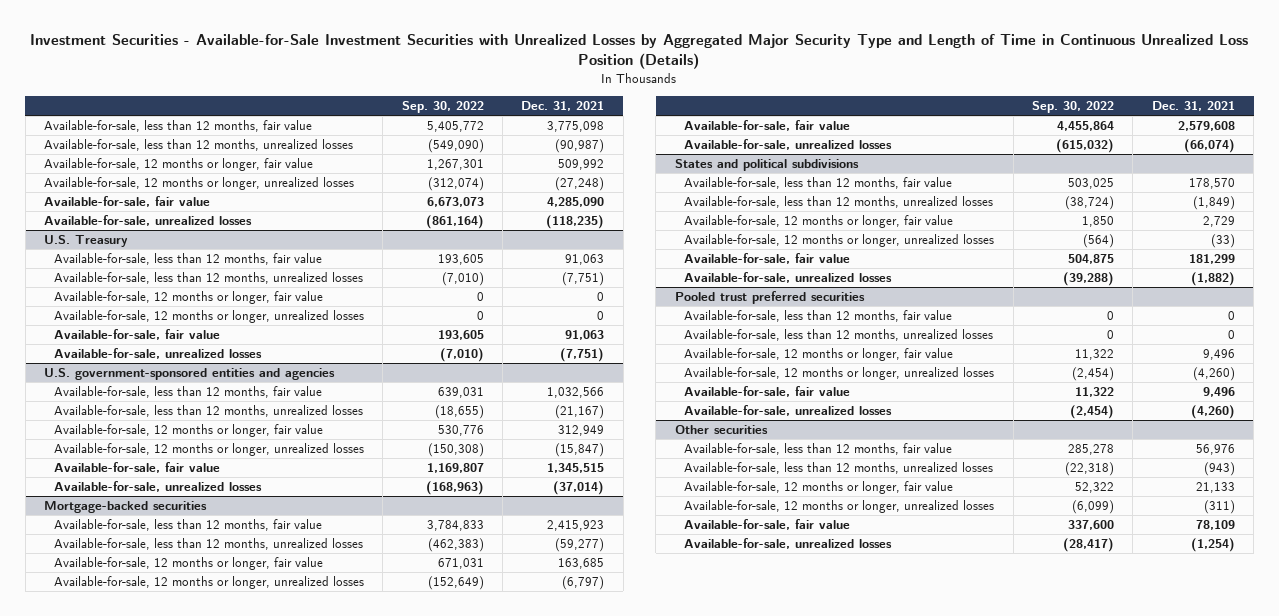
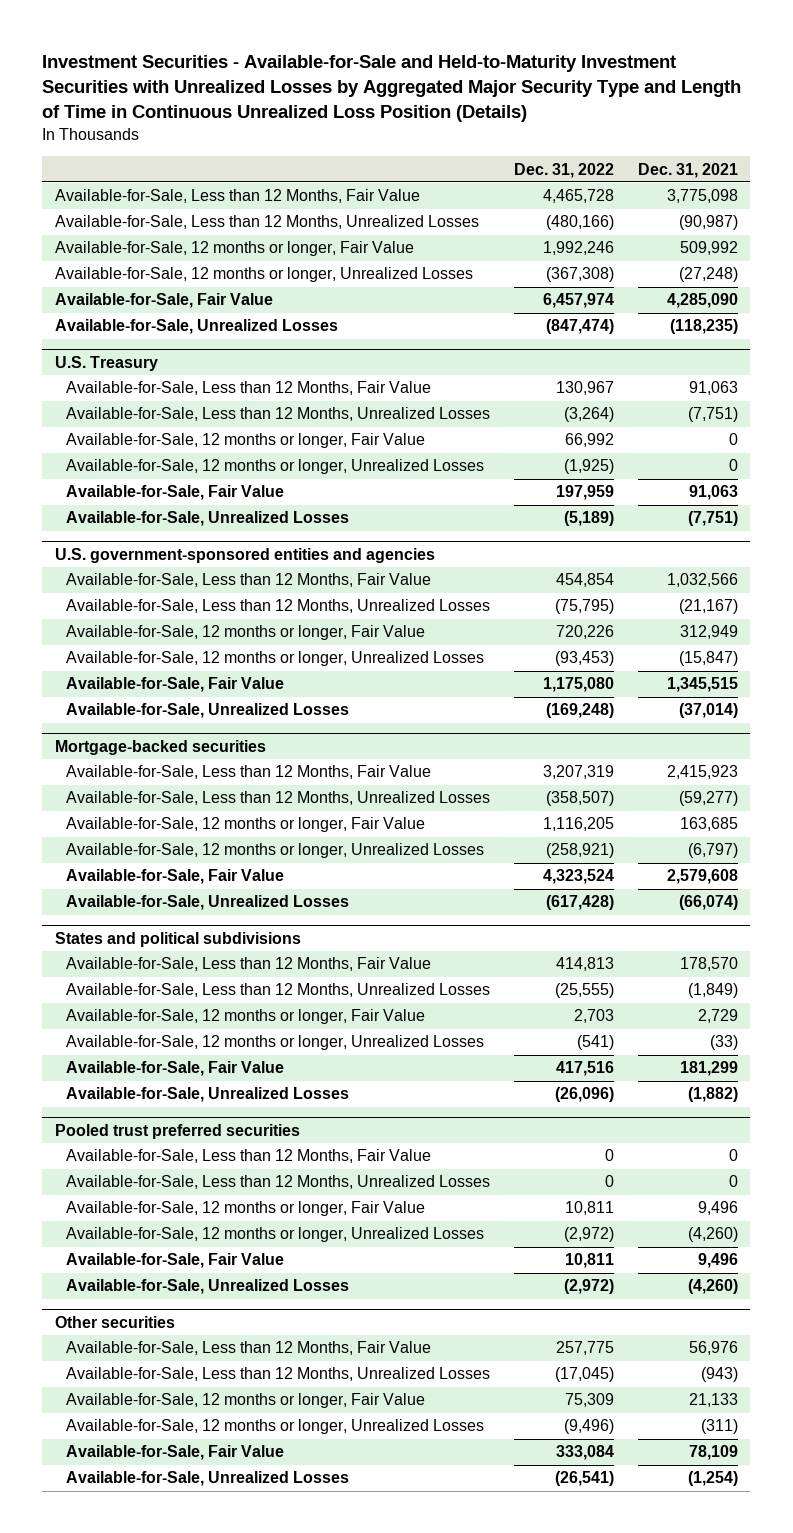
- Investment Securities - Available-for-Sale Investment Securities with Unrealized Losses by Aggregated Major Security Type and Length of Time in Continuous Unrealized Loss Position (Details)
+ Investment Securities - Available-for-Sale and Held-to-Maturity Investment Securities with Unrealized Losses by Aggregated Major Security Type and Length of Time in Continuous Unrealized Loss Position (Details)
- | Sep. 30, 2022 | Dec. 31, 2021
+ | Dec. 31, 2022 | Dec. 31, 2021
- Available-for-sale, less than 12 months, fair value | 5,405,772 | 3,775,098
- Available-for-sale, less than 12 months, unrealized losses | (549,090) | (90,987)
- Available-for-sale, 12 months or longer, fair value | 1,267,301 | 509,992
- Available-for-sale, 12 months or longer, unrealized losses | (312,074) | (27,248)
- Available-for-sale, fair value | 6,673,073 | 4,285,090
- Available-for-sale, unrealized losses | (861,164) | (118,235)
+ Available-for-Sale, Less than 12 Months, Fair Value | 4,465,728 | 3,775,098
+ Available-for-Sale, Less than 12 Months, Unrealized Losses | (480,166) | (90,987)
+ Available-for-Sale, 12 months or longer, Fair Value | 1,992,246 | 509,992
+ Available-for-Sale, 12 months or longer, Unrealized Losses | (367,308) | (27,248)
+ Available-for-Sale, Fair Value | 6,457,974 | 4,285,090
+ Available-for-Sale, Unrealized Losses | (847,474) | (118,235)
@ U.S. Treasury
- Available-for-sale, less than 12 months, fair value | 193,605 | 91,063
- Available-for-sale, less than 12 months, unrealized losses | (7,010) | (7,751)
- Available-for-sale, 12 months or longer, fair value | 0 | 0
- Available-for-sale, 12 months or longer, unrealized losses | 0 | 0
- Available-for-sale, fair value | 193,605 | 91,063
- Available-for-sale, unrealized losses | (7,010) | (7,751)
+ Available-for-Sale, Less than 12 Months, Fair Value | 130,967 | 91,063
+ Available-for-Sale, Less than 12 Months, Unrealized Losses | (3,264) | (7,751)
+ Available-for-Sale, 12 months or longer, Fair Value | 66,992 | 0
+ Available-for-Sale, 12 months or longer, Unrealized Losses | (1,925) | 0
+ Available-for-Sale, Fair Value | 197,959 | 91,063
+ Available-for-Sale, Unrealized Losses | (5,189) | (7,751)
@ U.S. government-sponsored entities and agencies
- Available-for-sale, less than 12 months, fair value | 639,031 | 1,032,566
- Available-for-sale, less than 12 months, unrealized losses | (18,655) | (21,167)
- Available-for-sale, 12 months or longer, fair value | 530,776 | 312,949
- Available-for-sale, 12 months or longer, unrealized losses | (150,308) | (15,847)
- Available-for-sale, fair value | 1,169,807 | 1,345,515
- Available-for-sale, unrealized losses | (168,963) | (37,014)
+ Available-for-Sale, Less than 12 Months, Fair Value | 454,854 | 1,032,566
+ Available-for-Sale, Less than 12 Months, Unrealized Losses | (75,795) | (21,167)
+ Available-for-Sale, 12 months or longer, Fair Value | 720,226 | 312,949
+ Available-for-Sale, 12 months or longer, Unrealized Losses | (93,453) | (15,847)
+ Available-for-Sale, Fair Value | 1,175,080 | 1,345,515
+ Available-for-Sale, Unrealized Losses | (169,248) | (37,014)
@ Mortgage-backed securities
- Available-for-sale, less than 12 months, fair value | 3,784,833 | 2,415,923
- Available-for-sale, less than 12 months, unrealized losses | (462,383) | (59,277)
- Available-for-sale, 12 months or longer, fair value | 671,031 | 163,685
- Available-for-sale, 12 months or longer, unrealized losses | (152,649) | (6,797)
- Available-for-sale, fair value | 4,455,864 | 2,579,608
- Available-for-sale, unrealized losses | (615,032) | (66,074)
+ Available-for-Sale, Less than 12 Months, Fair Value | 3,207,319 | 2,415,923
+ Available-for-Sale, Less than 12 Months, Unrealized Losses | (358,507) | (59,277)
+ Available-for-Sale, 12 months or longer, Fair Value | 1,116,205 | 163,685
+ Available-for-Sale, 12 months or longer, Unrealized Losses | (258,921) | (6,797)
+ Available-for-Sale, Fair Value | 4,323,524 | 2,579,608
+ Available-for-Sale, Unrealized Losses | (617,428) | (66,074)
@ States and political subdivisions
- Available-for-sale, less than 12 months, fair value | 503,025 | 178,570
- Available-for-sale, less than 12 months, unrealized losses | (38,724) | (1,849)
- Available-for-sale, 12 months or longer, fair value | 1,850 | 2,729
- Available-for-sale, 12 months or longer, unrealized losses | (564) | (33)
- Available-for-sale, fair value | 504,875 | 181,299
- Available-for-sale, unrealized losses | (39,288) | (1,882)
+ Available-for-Sale, Less than 12 Months, Fair Value | 414,813 | 178,570
+ Available-for-Sale, Less than 12 Months, Unrealized Losses | (25,555) | (1,849)
+ Available-for-Sale, 12 months or longer, Fair Value | 2,703 | 2,729
+ Available-for-Sale, 12 months or longer, Unrealized Losses | (541) | (33)
+ Available-for-Sale, Fair Value | 417,516 | 181,299
+ Available-for-Sale, Unrealized Losses | (26,096) | (1,882)
@ Pooled trust preferred securities
- Available-for-sale, less than 12 months, fair value | 0 | 0
- Available-for-sale, less than 12 months, unrealized losses | 0 | 0
- Available-for-sale, 12 months or longer, fair value | 11,322 | 9,496
- Available-for-sale, 12 months or longer, unrealized losses | (2,454) | (4,260)
- Available-for-sale, fair value | 11,322 | 9,496
- Available-for-sale, unrealized losses | (2,454) | (4,260)
+ Available-for-Sale, Less than 12 Months, Fair Value | 0 | 0
+ Available-for-Sale, Less than 12 Months, Unrealized Losses | 0 | 0
+ Available-for-Sale, 12 months or longer, Fair Value | 10,811 | 9,496
+ Available-for-Sale, 12 months or longer, Unrealized Losses | (2,972) | (4,260)
+ Available-for-Sale, Fair Value | 10,811 | 9,496
+ Available-for-Sale, Unrealized Losses | (2,972) | (4,260)
@ Other securities
- Available-for-sale, less than 12 months, fair value | 285,278 | 56,976
- Available-for-sale, less than 12 months, unrealized losses | (22,318) | (943)
- Available-for-sale, 12 months or longer, fair value | 52,322 | 21,133
- Available-for-sale, 12 months or longer, unrealized losses | (6,099) | (311)
- Available-for-sale, fair value | 337,600 | 78,109
- Available-for-sale, unrealized losses | (28,417) | (1,254)
+ Available-for-Sale, Less than 12 Months, Fair Value | 257,775 | 56,976
+ Available-for-Sale, Less than 12 Months, Unrealized Losses | (17,045) | (943)
+ Available-for-Sale, 12 months or longer, Fair Value | 75,309 | 21,133
+ Available-for-Sale, 12 months or longer, Unrealized Losses | (9,496) | (311)
+ Available-for-Sale, Fair Value | 333,084 | 78,109
+ Available-for-Sale, Unrealized Losses | (26,541) | (1,254)

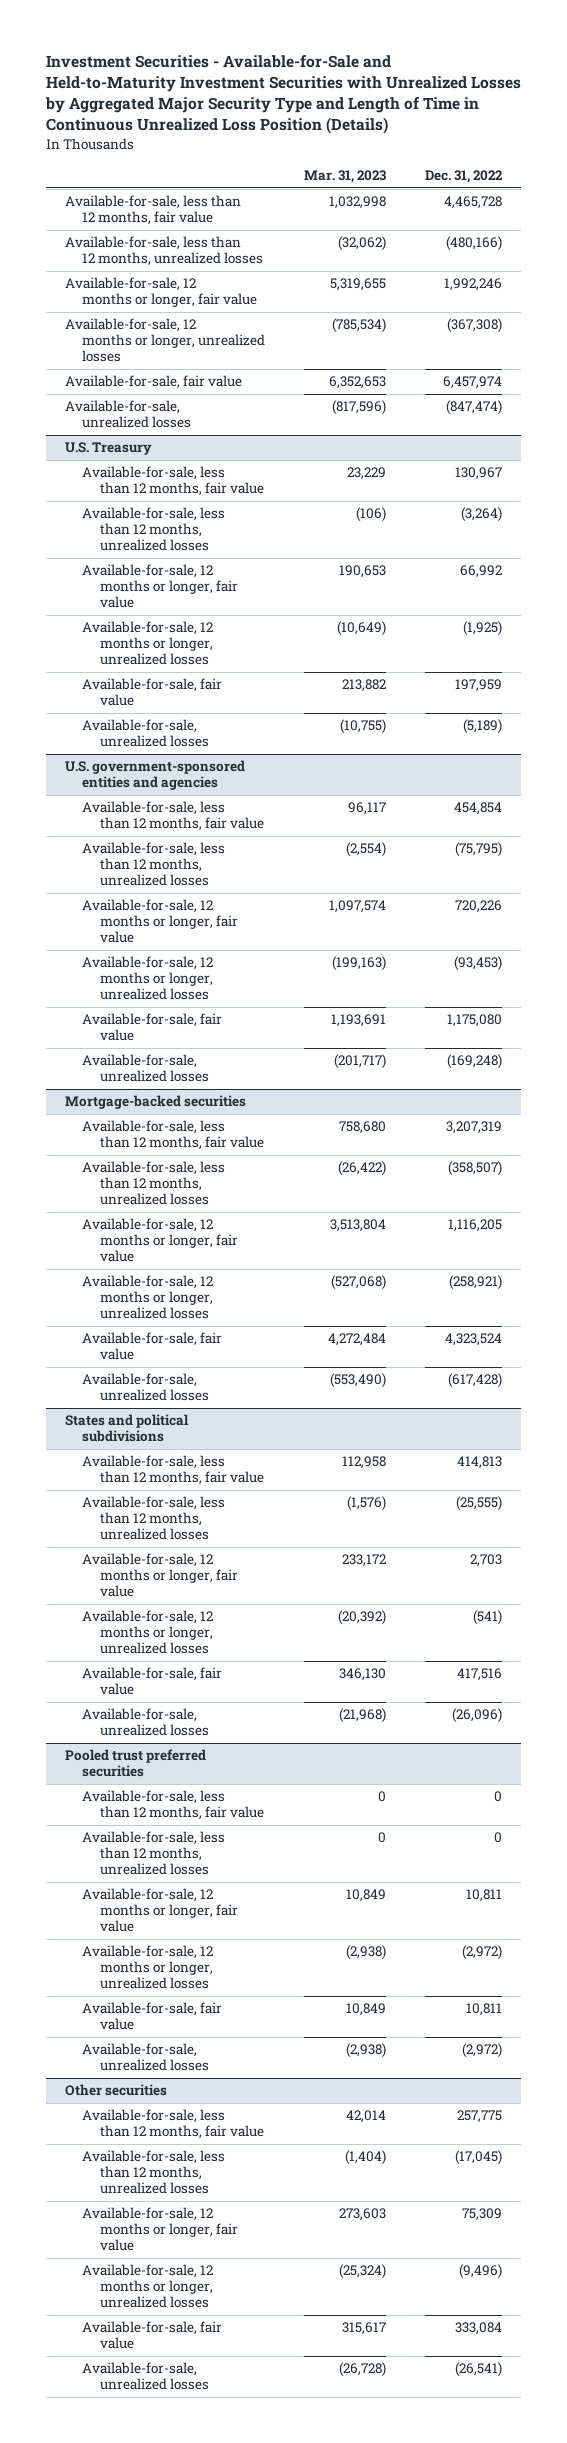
- | Dec. 31, 2022 | Dec. 31, 2021
+ | Mar. 31, 2023 | Dec. 31, 2022
- Available-for-Sale, Less than 12 Months, Fair Value | 4,465,728 | 3,775,098
- Available-for-Sale, Less than 12 Months, Unrealized Losses | (480,166) | (90,987)
- Available-for-Sale, 12 months or longer, Fair Value | 1,992,246 | 509,992
- Available-for-Sale, 12 months or longer, Unrealized Losses | (367,308) | (27,248)
- Available-for-Sale, Fair Value | 6,457,974 | 4,285,090
- Available-for-Sale, Unrealized Losses | (847,474) | (118,235)
+ Available-for-sale, less than 12 months, fair value | 1,032,998 | 4,465,728
+ Available-for-sale, less than 12 months, unrealized losses | (32,062) | (480,166)
+ Available-for-sale, 12 months or longer, fair value | 5,319,655 | 1,992,246
+ Available-for-sale, 12 months or longer, unrealized losses | (785,534) | (367,308)
+ Available-for-sale, fair value | 6,352,653 | 6,457,974
+ Available-for-sale, unrealized losses | (817,596) | (847,474)
@ U.S. Treasury
- Available-for-Sale, Less than 12 Months, Fair Value | 130,967 | 91,063
- Available-for-Sale, Less than 12 Months, Unrealized Losses | (3,264) | (7,751)
- Available-for-Sale, 12 months or longer, Fair Value | 66,992 | 0
- Available-for-Sale, 12 months or longer, Unrealized Losses | (1,925) | 0
- Available-for-Sale, Fair Value | 197,959 | 91,063
- Available-for-Sale, Unrealized Losses | (5,189) | (7,751)
+ Available-for-sale, less than 12 months, fair value | 23,229 | 130,967
+ Available-for-sale, less than 12 months, unrealized losses | (106) | (3,264)
+ Available-for-sale, 12 months or longer, fair value | 190,653 | 66,992
+ Available-for-sale, 12 months or longer, unrealized losses | (10,649) | (1,925)
+ Available-for-sale, fair value | 213,882 | 197,959
+ Available-for-sale, unrealized losses | (10,755) | (5,189)
@ U.S. government-sponsored entities and agencies
- Available-for-Sale, Less than 12 Months, Fair Value | 454,854 | 1,032,566
- Available-for-Sale, Less than 12 Months, Unrealized Losses | (75,795) | (21,167)
- Available-for-Sale, 12 months or longer, Fair Value | 720,226 | 312,949
- Available-for-Sale, 12 months or longer, Unrealized Losses | (93,453) | (15,847)
- Available-for-Sale, Fair Value | 1,175,080 | 1,345,515
- Available-for-Sale, Unrealized Losses | (169,248) | (37,014)
+ Available-for-sale, less than 12 months, fair value | 96,117 | 454,854
+ Available-for-sale, less than 12 months, unrealized losses | (2,554) | (75,795)
+ Available-for-sale, 12 months or longer, fair value | 1,097,574 | 720,226
+ Available-for-sale, 12 months or longer, unrealized losses | (199,163) | (93,453)
+ Available-for-sale, fair value | 1,193,691 | 1,175,080
+ Available-for-sale, unrealized losses | (201,717) | (169,248)
@ Mortgage-backed securities
- Available-for-Sale, Less than 12 Months, Fair Value | 3,207,319 | 2,415,923
- Available-for-Sale, Less than 12 Months, Unrealized Losses | (358,507) | (59,277)
- Available-for-Sale, 12 months or longer, Fair Value | 1,116,205 | 163,685
- Available-for-Sale, 12 months or longer, Unrealized Losses | (258,921) | (6,797)
- Available-for-Sale, Fair Value | 4,323,524 | 2,579,608
- Available-for-Sale, Unrealized Losses | (617,428) | (66,074)
+ Available-for-sale, less than 12 months, fair value | 758,680 | 3,207,319
+ Available-for-sale, less than 12 months, unrealized losses | (26,422) | (358,507)
+ Available-for-sale, 12 months or longer, fair value | 3,513,804 | 1,116,205
+ Available-for-sale, 12 months or longer, unrealized losses | (527,068) | (258,921)
+ Available-for-sale, fair value | 4,272,484 | 4,323,524
+ Available-for-sale, unrealized losses | (553,490) | (617,428)
@ States and political subdivisions
- Available-for-Sale, Less than 12 Months, Fair Value | 414,813 | 178,570
- Available-for-Sale, Less than 12 Months, Unrealized Losses | (25,555) | (1,849)
- Available-for-Sale, 12 months or longer, Fair Value | 2,703 | 2,729
- Available-for-Sale, 12 months or longer, Unrealized Losses | (541) | (33)
- Available-for-Sale, Fair Value | 417,516 | 181,299
- Available-for-Sale, Unrealized Losses | (26,096) | (1,882)
+ Available-for-sale, less than 12 months, fair value | 112,958 | 414,813
+ Available-for-sale, less than 12 months, unrealized losses | (1,576) | (25,555)
+ Available-for-sale, 12 months or longer, fair value | 233,172 | 2,703
+ Available-for-sale, 12 months or longer, unrealized losses | (20,392) | (541)
+ Available-for-sale, fair value | 346,130 | 417,516
+ Available-for-sale, unrealized losses | (21,968) | (26,096)
@ Pooled trust preferred securities
- Available-for-Sale, Less than 12 Months, Fair Value | 0 | 0
- Available-for-Sale, Less than 12 Months, Unrealized Losses | 0 | 0
- Available-for-Sale, 12 months or longer, Fair Value | 10,811 | 9,496
- Available-for-Sale, 12 months or longer, Unrealized Losses | (2,972) | (4,260)
- Available-for-Sale, Fair Value | 10,811 | 9,496
- Available-for-Sale, Unrealized Losses | (2,972) | (4,260)
+ Available-for-sale, less than 12 months, fair value | 0 | 0
+ Available-for-sale, less than 12 months, unrealized losses | 0 | 0
+ Available-for-sale, 12 months or longer, fair value | 10,849 | 10,811
+ Available-for-sale, 12 months or longer, unrealized losses | (2,938) | (2,972)
+ Available-for-sale, fair value | 10,849 | 10,811
+ Available-for-sale, unrealized losses | (2,938) | (2,972)
@ Other securities
- Available-for-Sale, Less than 12 Months, Fair Value | 257,775 | 56,976
- Available-for-Sale, Less than 12 Months, Unrealized Losses | (17,045) | (943)
- Available-for-Sale, 12 months or longer, Fair Value | 75,309 | 21,133
- Available-for-Sale, 12 months or longer, Unrealized Losses | (9,496) | (311)
- Available-for-Sale, Fair Value | 333,084 | 78,109
- Available-for-Sale, Unrealized Losses | (26,541) | (1,254)
+ Available-for-sale, less than 12 months, fair value | 42,014 | 257,775
+ Available-for-sale, less than 12 months, unrealized losses | (1,404) | (17,045)
+ Available-for-sale, 12 months or longer, fair value | 273,603 | 75,309
+ Available-for-sale, 12 months or longer, unrealized losses | (25,324) | (9,496)
+ Available-for-sale, fair value | 315,617 | 333,084
+ Available-for-sale, unrealized losses | (26,728) | (26,541)

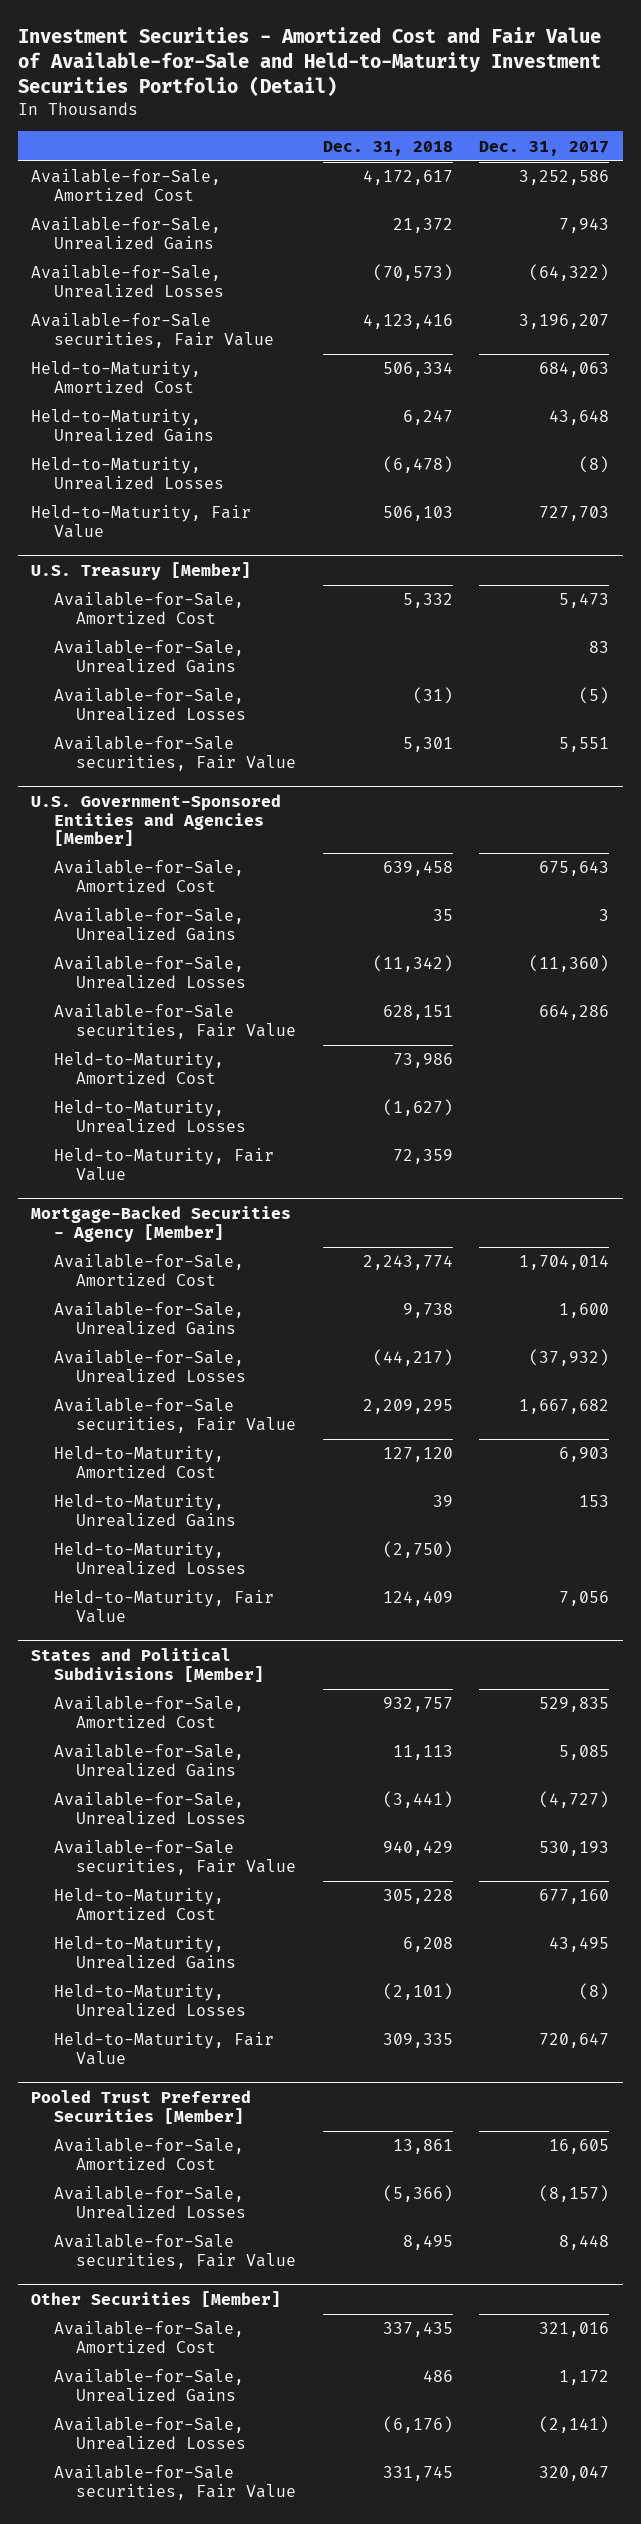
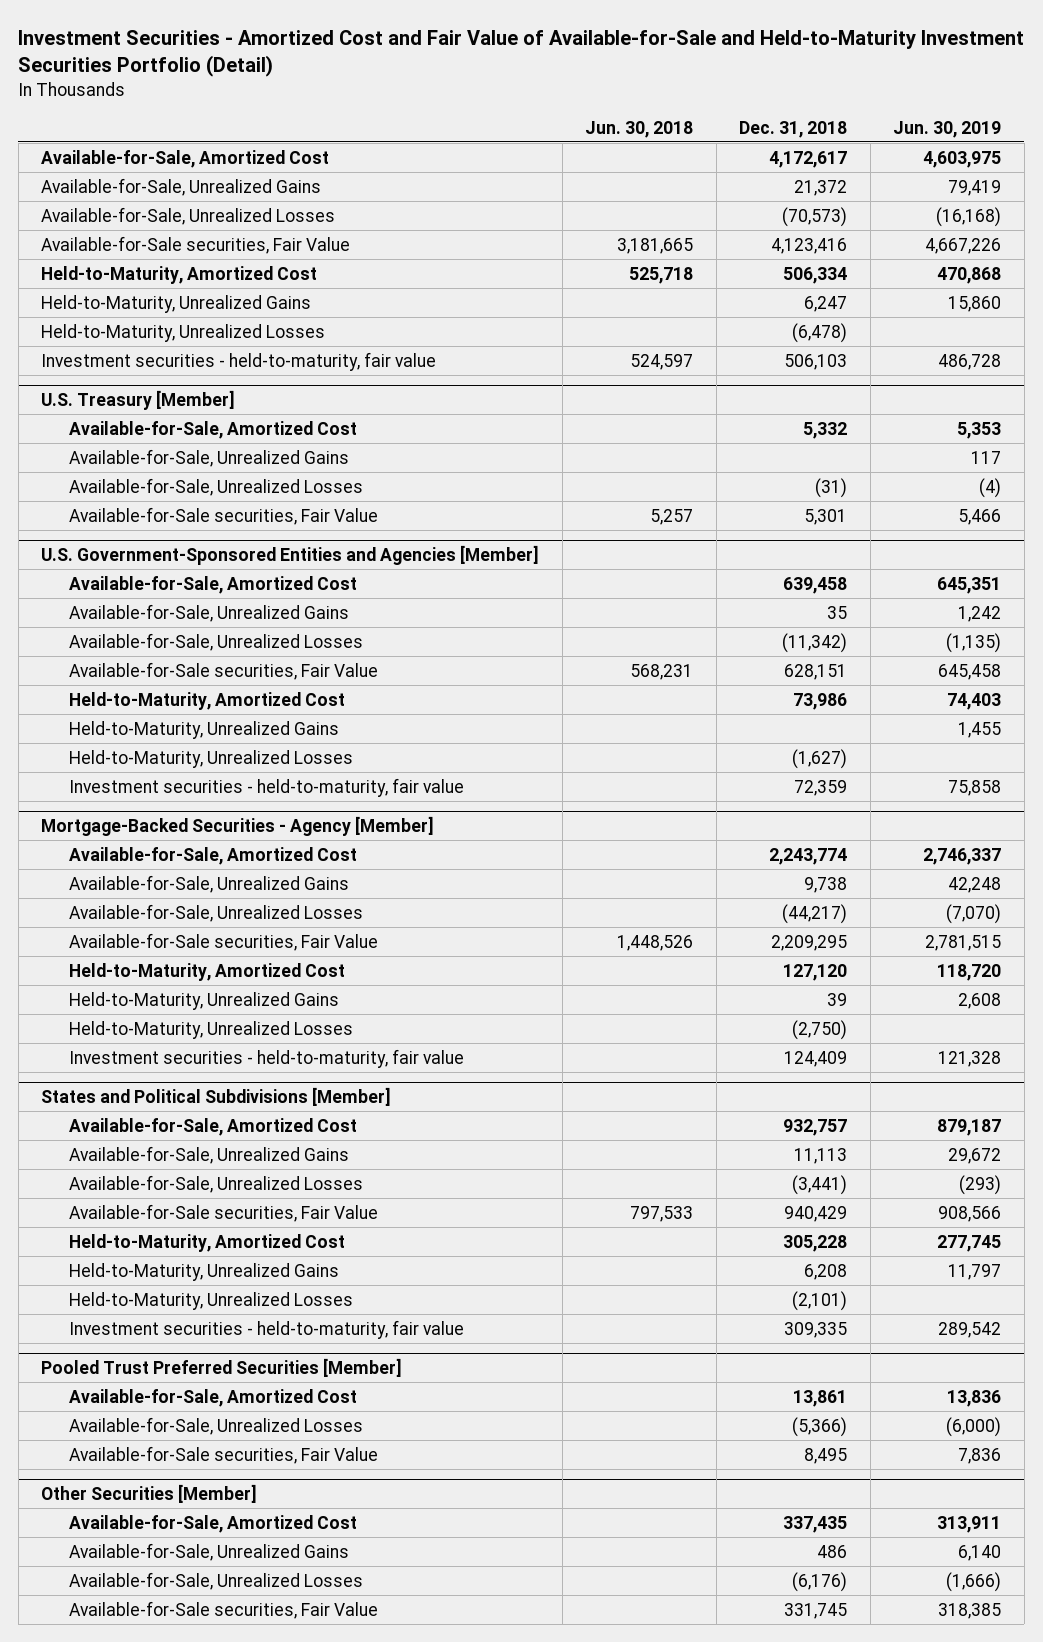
- | Dec. 31, 2018 | Dec. 31, 2017
+ | Jun. 30, 2018 | Dec. 31, 2018 | Jun. 30, 2019
- Held-to-Maturity, Fair Value | 506,103 | 727,703
+ Investment securities - held-to-maturity, fair value | 524,597 | 506,103 | 486,728
@ U.S. Government-Sponsored Entities and Agencies [Member]
+ Held-to-Maturity, Unrealized Gains | | | 1,455
- Held-to-Maturity, Fair Value | 72,359 |
+ Investment securities - held-to-maturity, fair value | | 72,359 | 75,858
@ Mortgage-Backed Securities - Agency [Member]
- Held-to-Maturity, Fair Value | 124,409 | 7,056
+ Investment securities - held-to-maturity, fair value | | 124,409 | 121,328
@ States and Political Subdivisions [Member]
- Held-to-Maturity, Fair Value | 309,335 | 720,647
+ Investment securities - held-to-maturity, fair value | | 309,335 | 289,542

